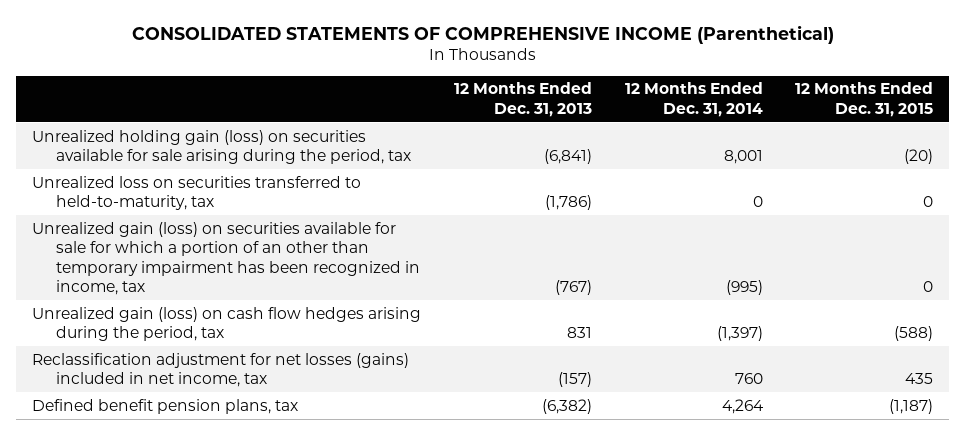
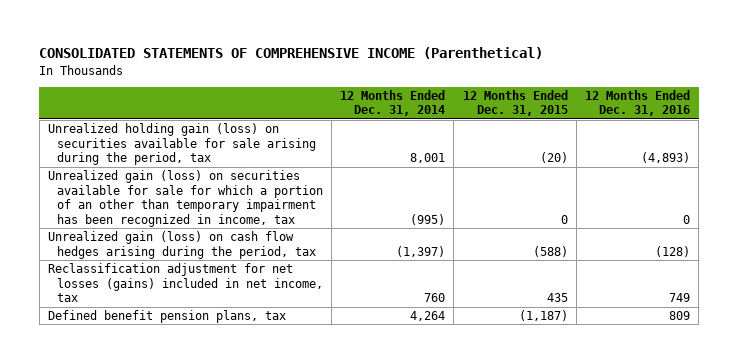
- | 12 Months Ended Dec. 31, 2013 | 12 Months Ended Dec. 31, 2014 | 12 Months Ended Dec. 31, 2015
+ | 12 Months Ended Dec. 31, 2014 | 12 Months Ended Dec. 31, 2015 | 12 Months Ended Dec. 31, 2016
- Unrealized loss on securities transferred to held-to-maturity, tax | (1,786) | 0 | 0

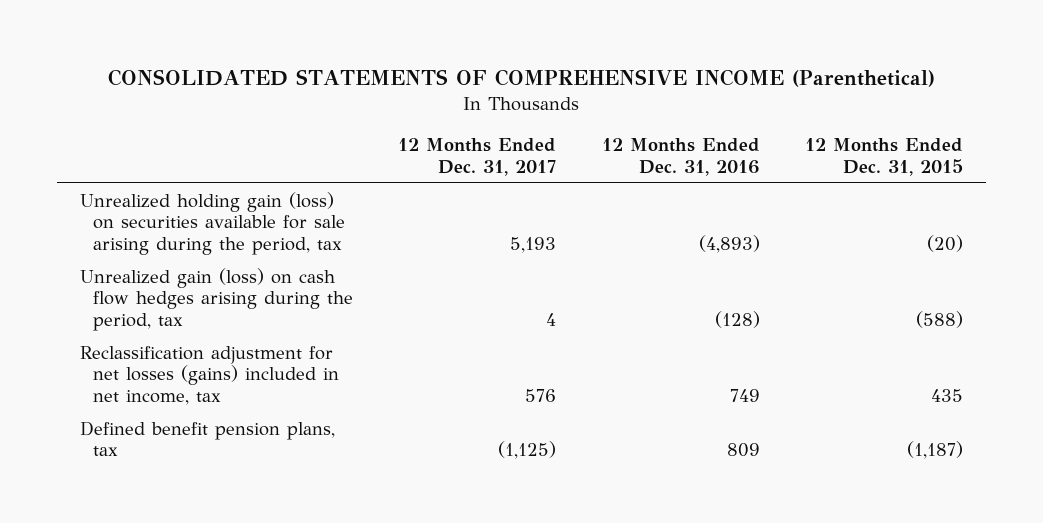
- | 12 Months Ended Dec. 31, 2014 | 12 Months Ended Dec. 31, 2015 | 12 Months Ended Dec. 31, 2016
+ | 12 Months Ended Dec. 31, 2017 | 12 Months Ended Dec. 31, 2016 | 12 Months Ended Dec. 31, 2015
- Unrealized gain (loss) on securities available for sale for which a portion of an other than temporary impairment has been recognized in income, tax | (995) | 0 | 0

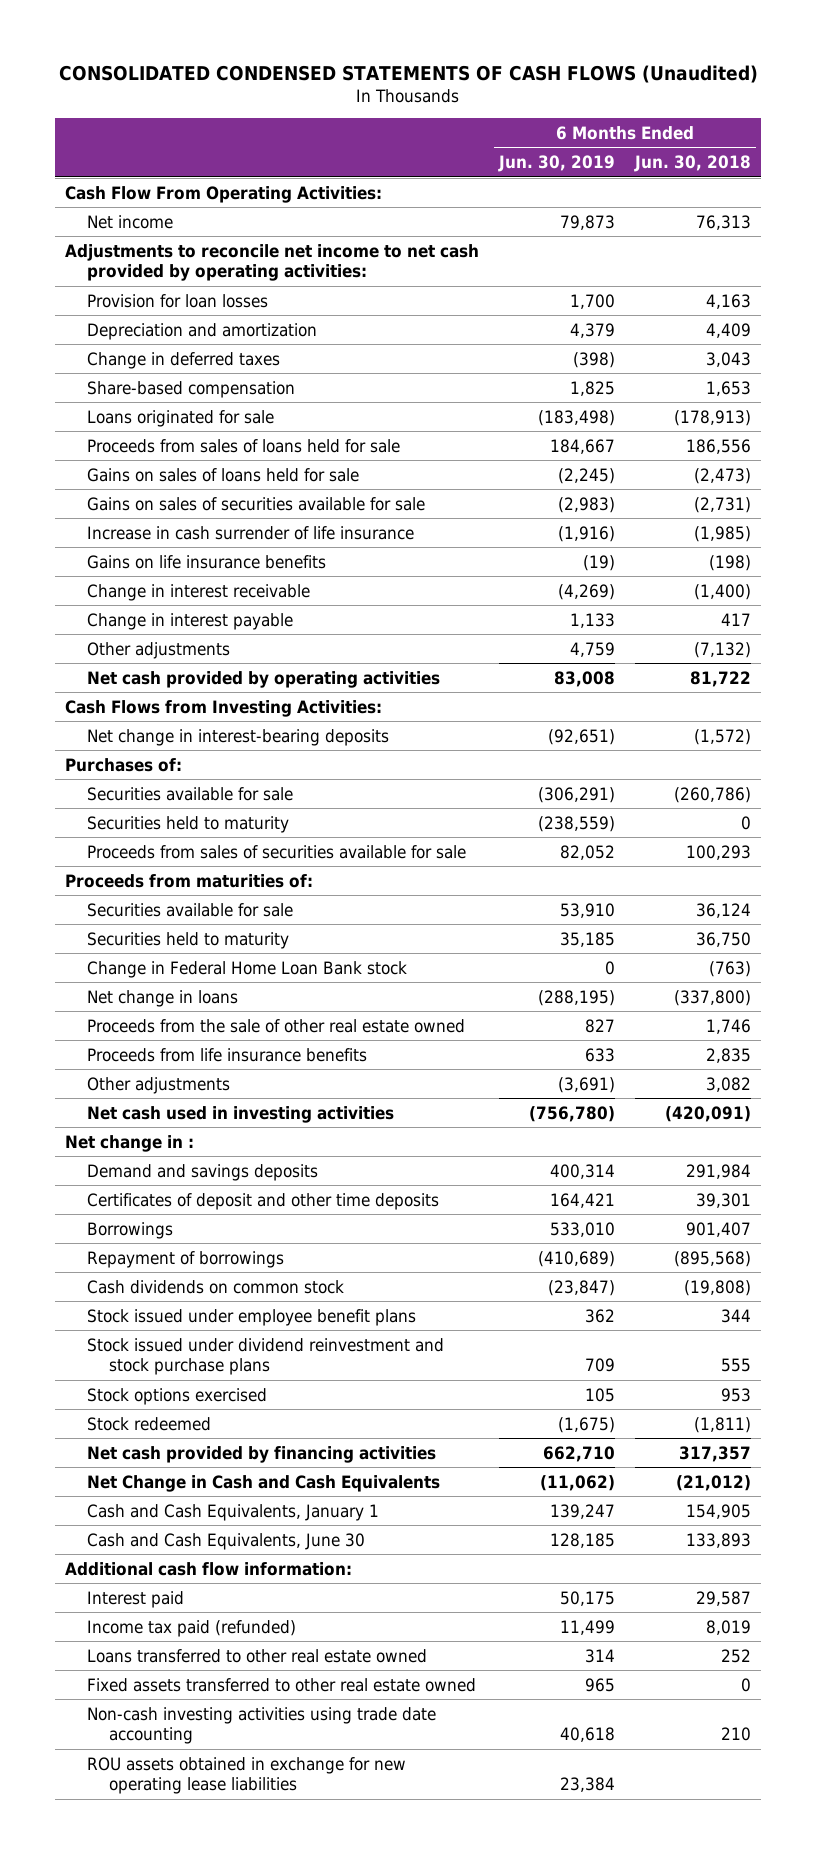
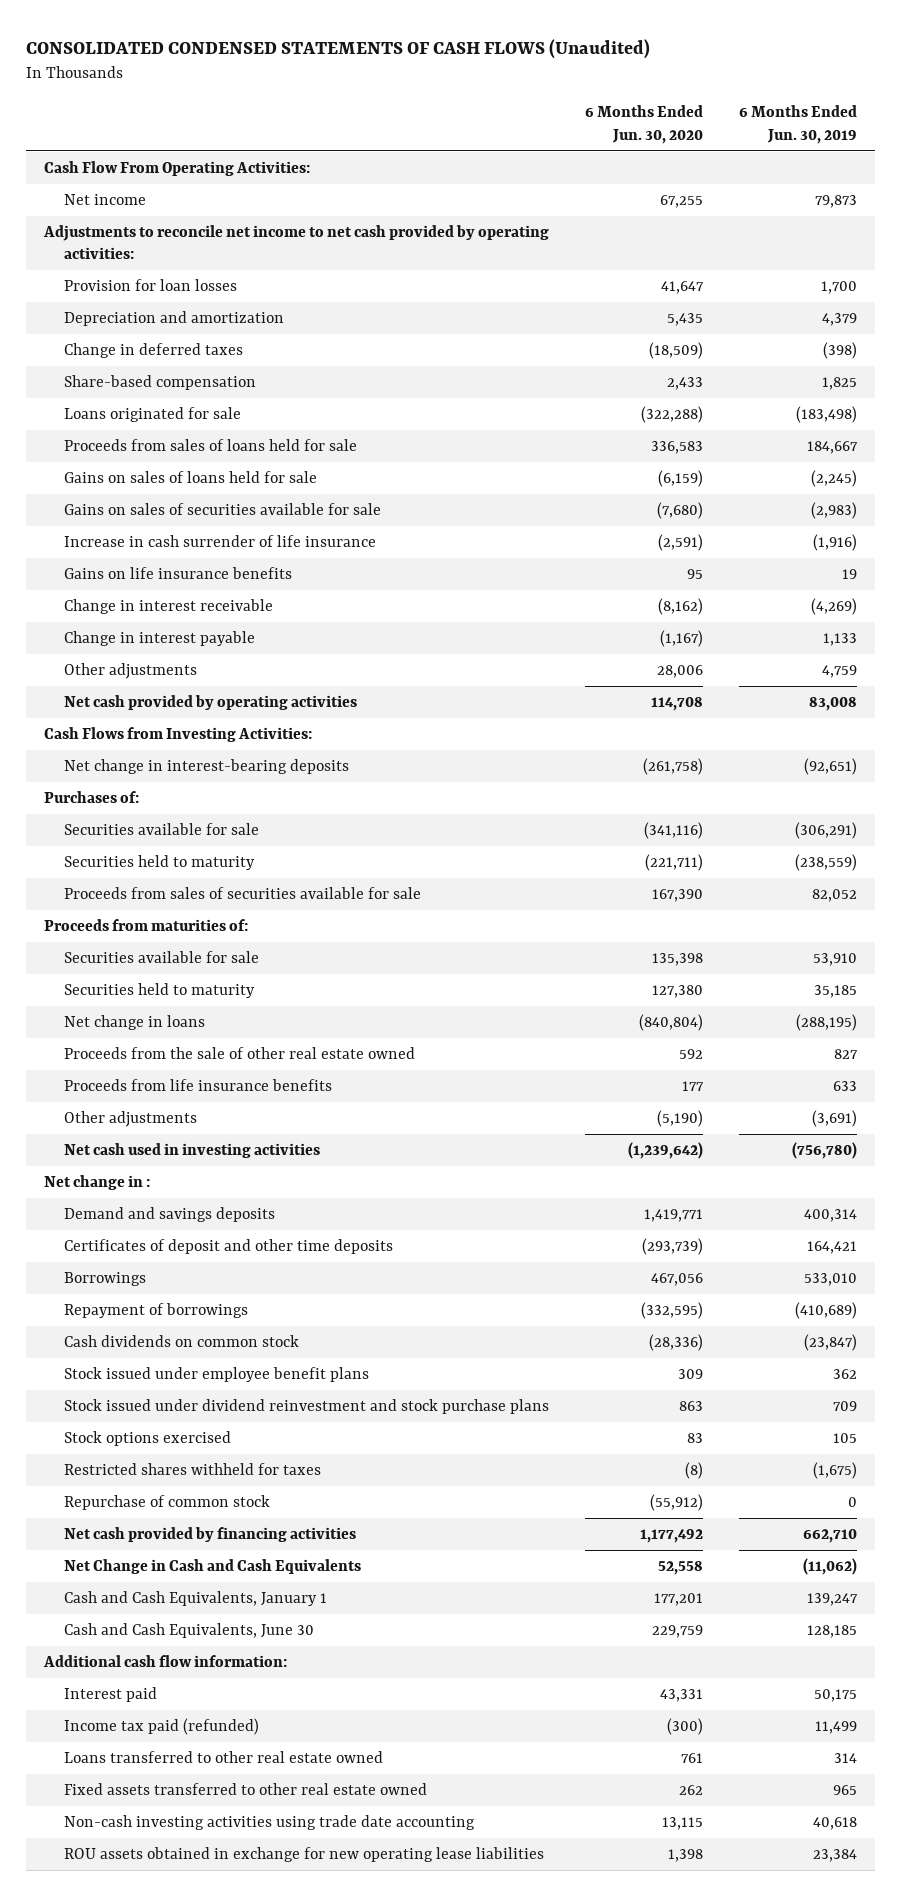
- | 6 Months Ended Jun. 30, 2019 | 6 Months Ended Jun. 30, 2018
+ | 6 Months Ended Jun. 30, 2020 | 6 Months Ended Jun. 30, 2019
- Gains on life insurance benefits | (19) | (198)
+ Gains on life insurance benefits | 95 | 19
- Change in Federal Home Loan Bank stock | 0 | (763)
- Stock redeemed | (1,675) | (1,811)
+ Restricted shares withheld for taxes | (8) | (1,675)
+ Repurchase of common stock | (55,912) | 0

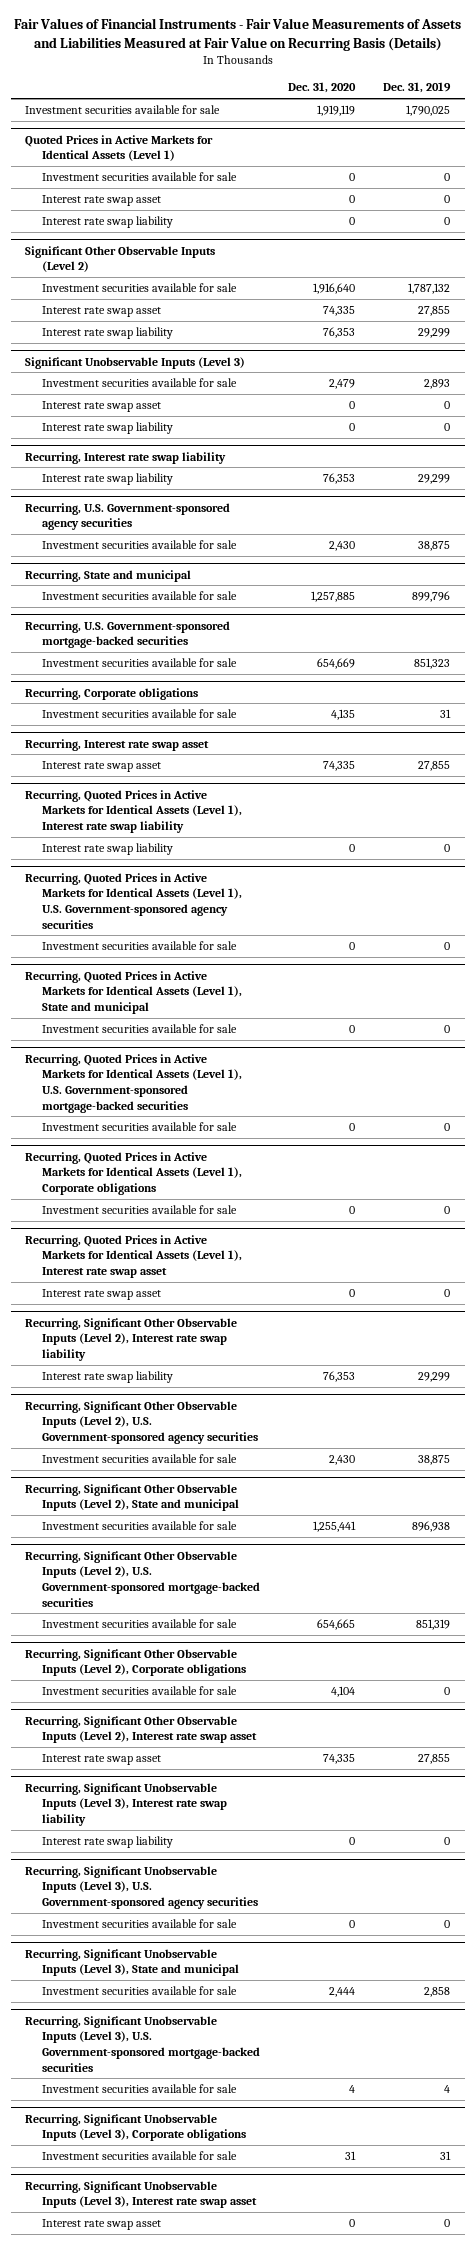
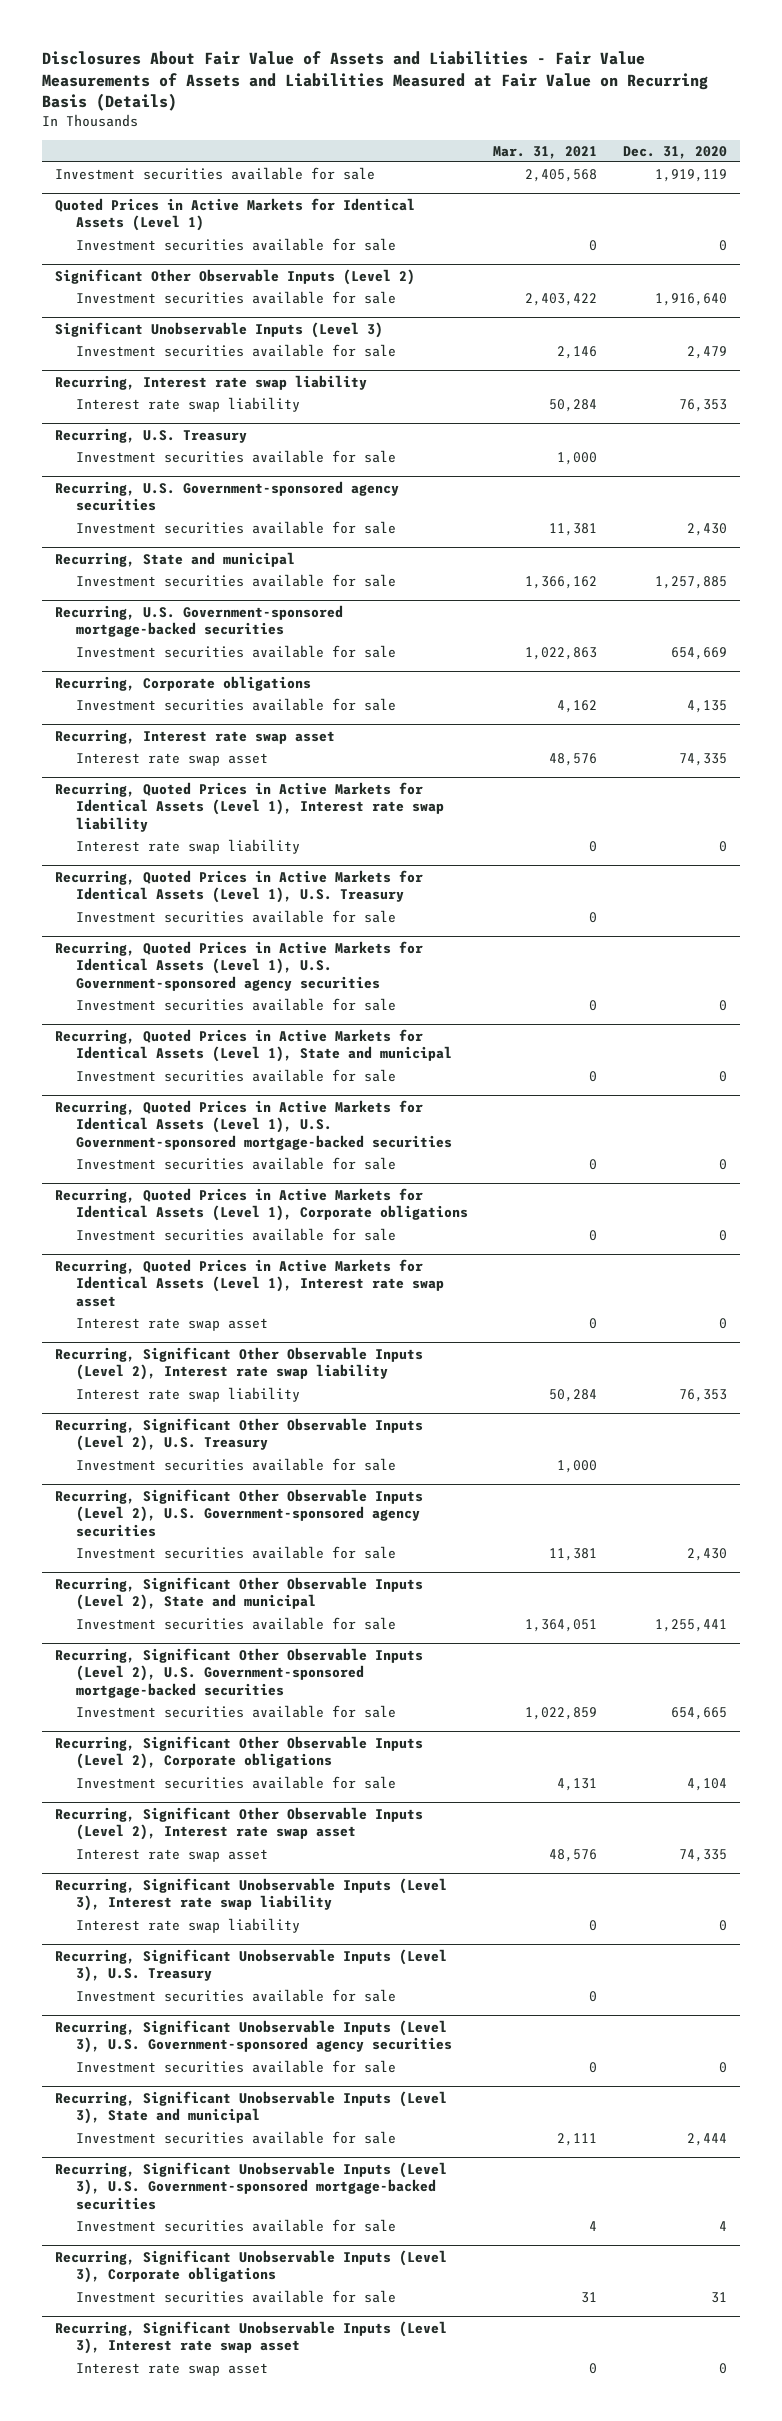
- Fair Values of Financial Instruments - Fair Value Measurements of Assets and Liabilities Measured at Fair Value on Recurring Basis (Details)
+ Disclosures About Fair Value of Assets and Liabilities - Fair Value Measurements of Assets and Liabilities Measured at Fair Value on Recurring Basis (Details)
- | Dec. 31, 2020 | Dec. 31, 2019
+ | Mar. 31, 2021 | Dec. 31, 2020
@ Quoted Prices in Active Markets for Identical Assets (Level 1)
- Interest rate swap asset | 0 | 0
- Interest rate swap liability | 0 | 0
@ Significant Other Observable Inputs (Level 2)
- Interest rate swap asset | 74,335 | 27,855
- Interest rate swap liability | 76,353 | 29,299
@ Significant Unobservable Inputs (Level 3)
- Interest rate swap asset | 0 | 0
- Interest rate swap liability | 0 | 0
+ Recurring, U.S. Treasury
+ Investment securities available for sale | 1,000 |
+ Recurring, Quoted Prices in Active Markets for Identical Assets (Level 1), U.S. Treasury
+ Investment securities available for sale | 0 |
+ Recurring, Significant Other Observable Inputs (Level 2), U.S. Treasury
+ Investment securities available for sale | 1,000 |
+ Recurring, Significant Unobservable Inputs (Level 3), U.S. Treasury
+ Investment securities available for sale | 0 |

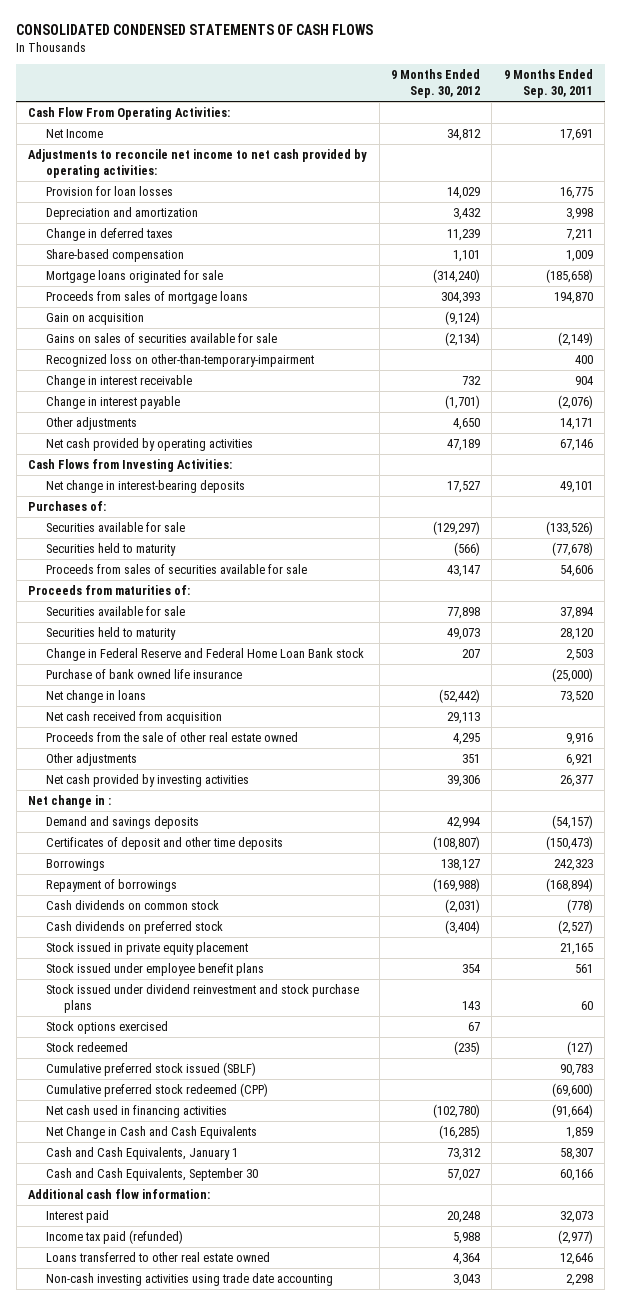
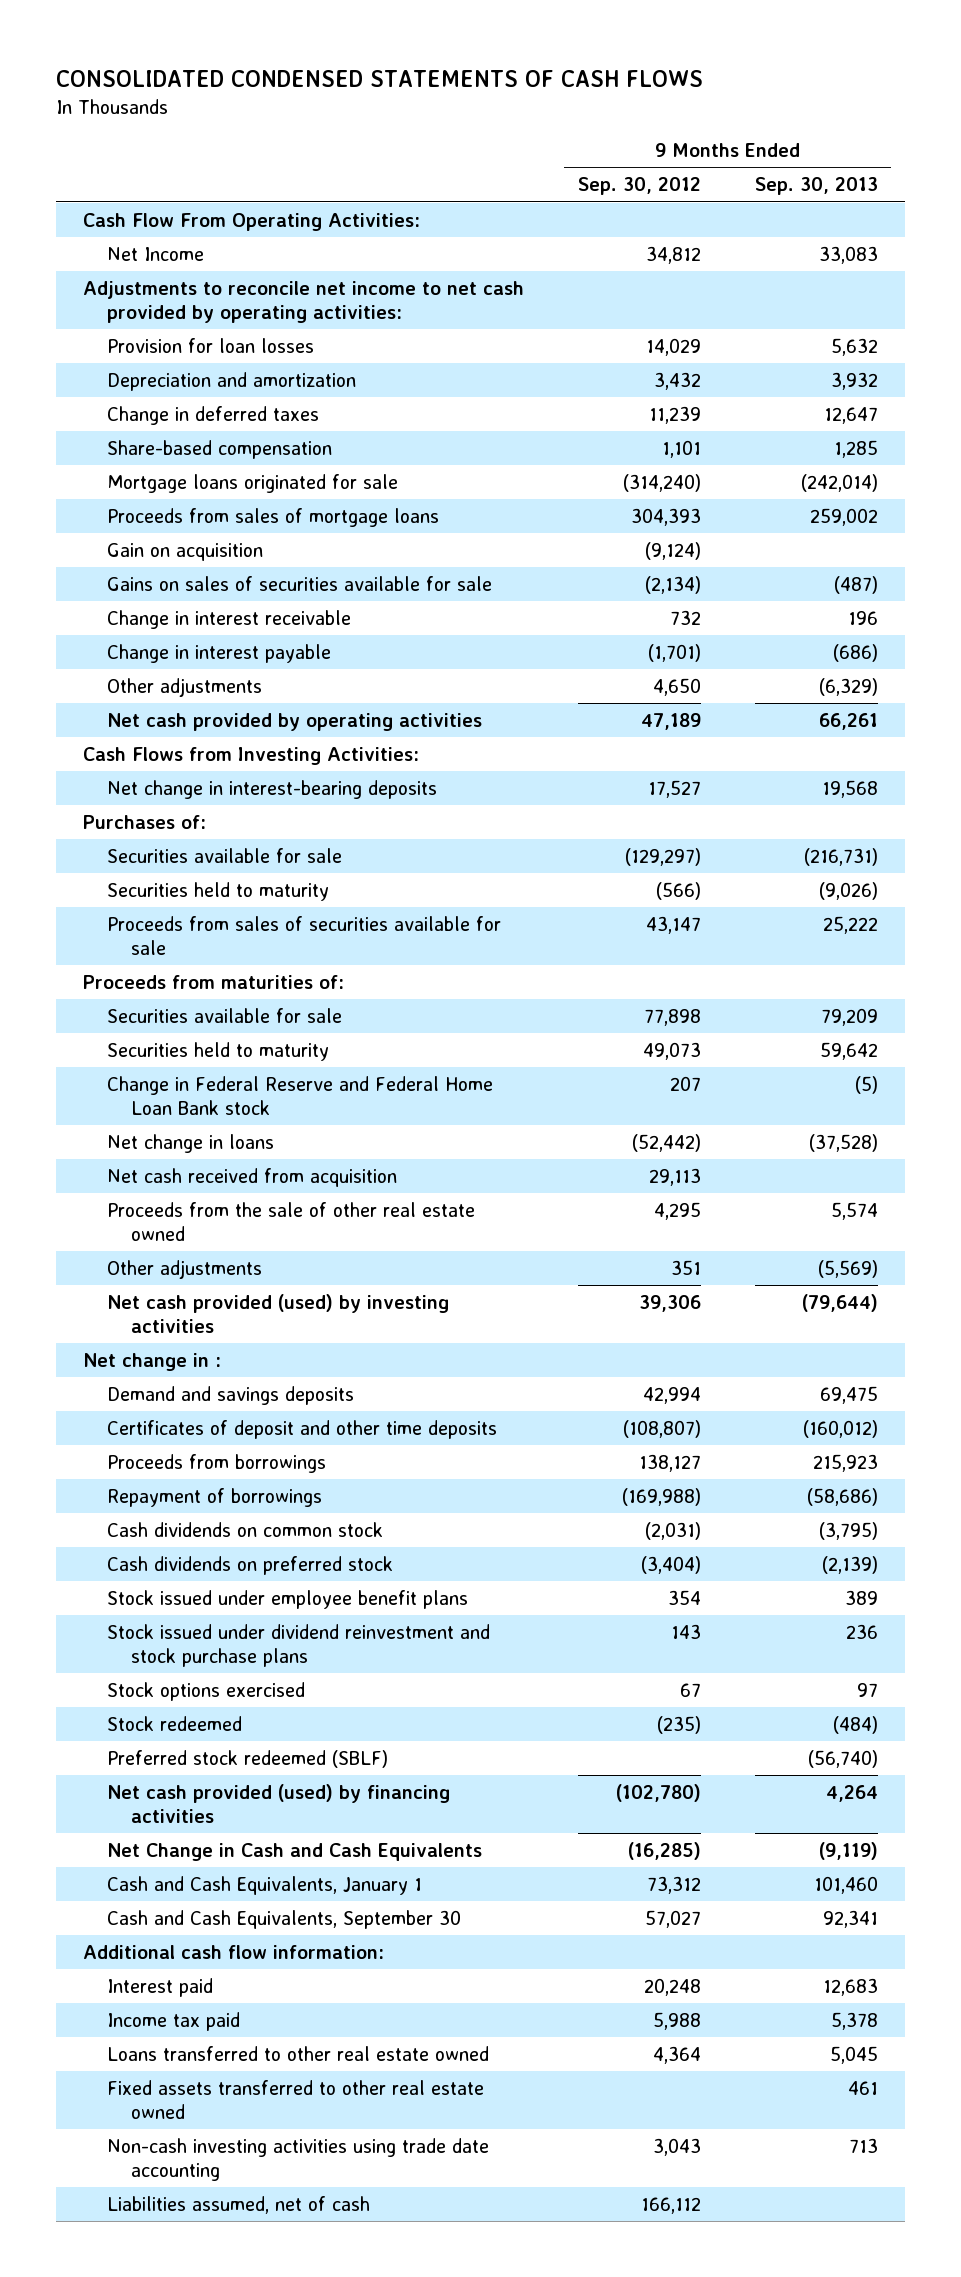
- | 9 Months Ended Sep. 30, 2012 | 9 Months Ended Sep. 30, 2011
+ | 9 Months Ended Sep. 30, 2012 | 9 Months Ended Sep. 30, 2013
- Recognized loss on other-than-temporary-impairment | | 400
- Purchase of bank owned life insurance | | (25,000)
- Net cash provided by investing activities | 39,306 | 26,377
+ Net cash provided (used) by investing activities | 39,306 | (79,644)
- Borrowings | 138,127 | 242,323
+ Proceeds from borrowings | 138,127 | 215,923
- Stock issued in private equity placement | | 21,165
- Cumulative preferred stock issued (SBLF) | | 90,783
- Cumulative preferred stock redeemed (CPP) | | (69,600)
- Net cash used in financing activities | (102,780) | (91,664)
+ Preferred stock redeemed (SBLF) | | (56,740)
+ Net cash provided (used) by financing activities | (102,780) | 4,264
- Income tax paid (refunded) | 5,988 | (2,977)
+ Income tax paid | 5,988 | 5,378
+ Fixed assets transferred to other real estate owned | | 461
+ Liabilities assumed, net of cash | 166,112 |

